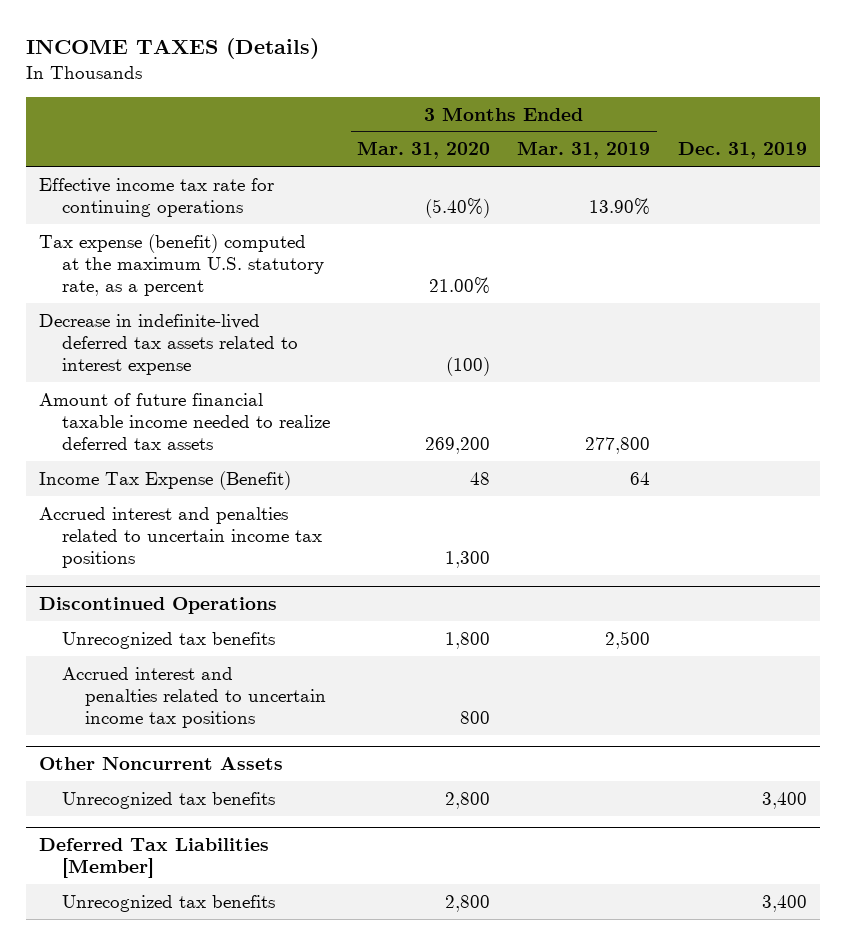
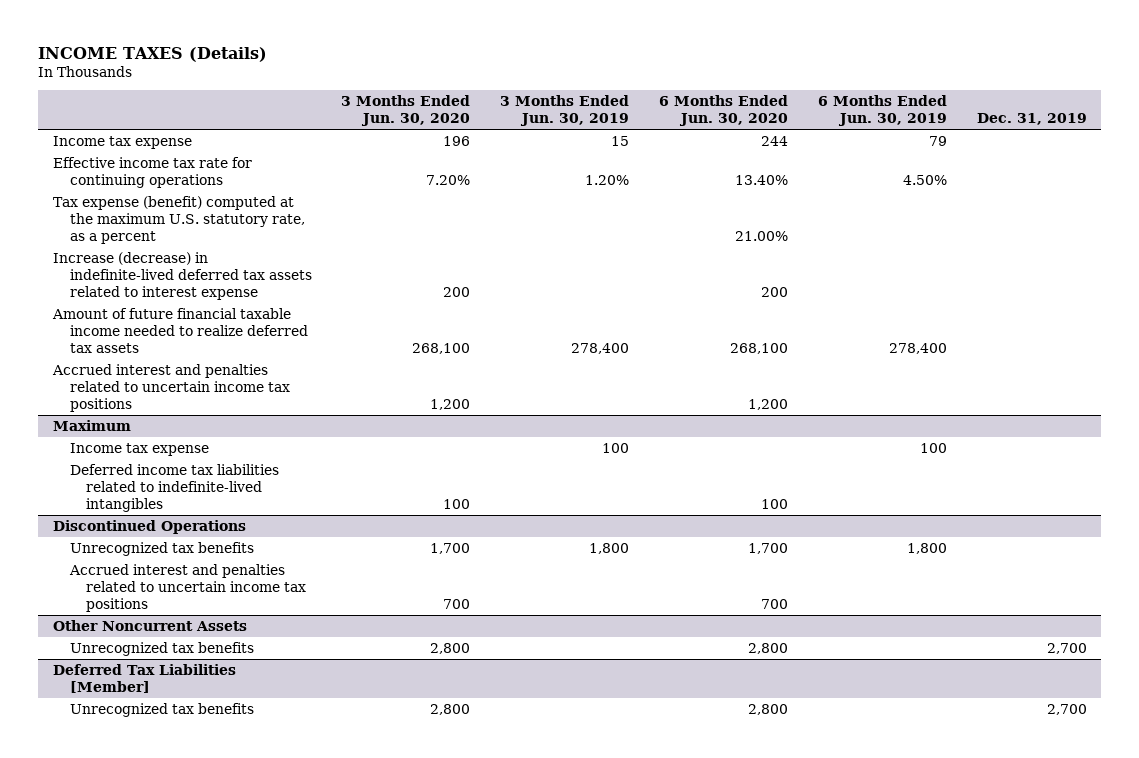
- | 3 Months Ended Mar. 31, 2020 | 3 Months Ended Mar. 31, 2019 | Dec. 31, 2019
+ | 3 Months Ended Jun. 30, 2020 | 3 Months Ended Jun. 30, 2019 | 6 Months Ended Jun. 30, 2020 | 6 Months Ended Jun. 30, 2019 | Dec. 31, 2019
+ Income tax expense | 196 | 15 | 244 | 79 |
- Decrease in indefinite-lived deferred tax assets related to interest expense | (100) | |
+ Increase (decrease) in indefinite-lived deferred tax assets related to interest expense | 200 | | 200 | |
- Income Tax Expense (Benefit) | 48 | 64 |
+ Maximum
+ Income tax expense | | 100 | | 100 |
+ Deferred income tax liabilities related to indefinite-lived intangibles | 100 | | 100 | |
@ Other Noncurrent Assets
- Unrecognized tax benefits | 2,800 | | 3,400
+ Unrecognized tax benefits | 2,800 | | 2,800 | | 2,700
@ Deferred Tax Liabilities [Member]
- Unrecognized tax benefits | 2,800 | | 3,400
+ Unrecognized tax benefits | 2,800 | | 2,800 | | 2,700

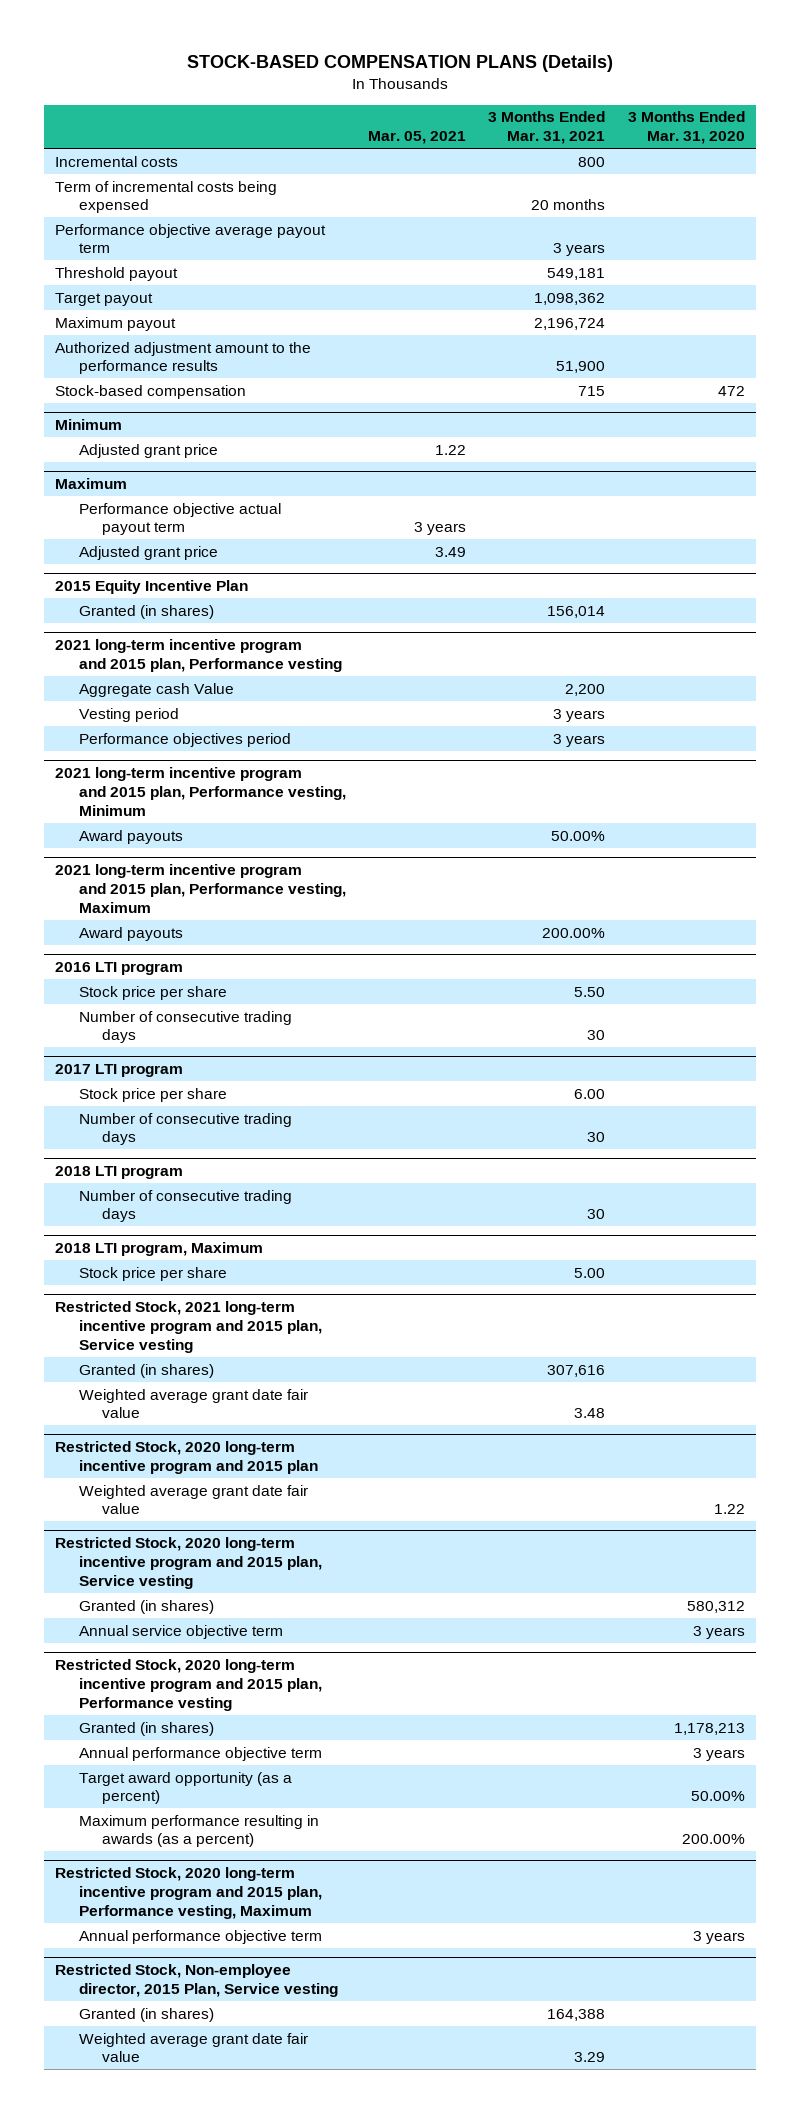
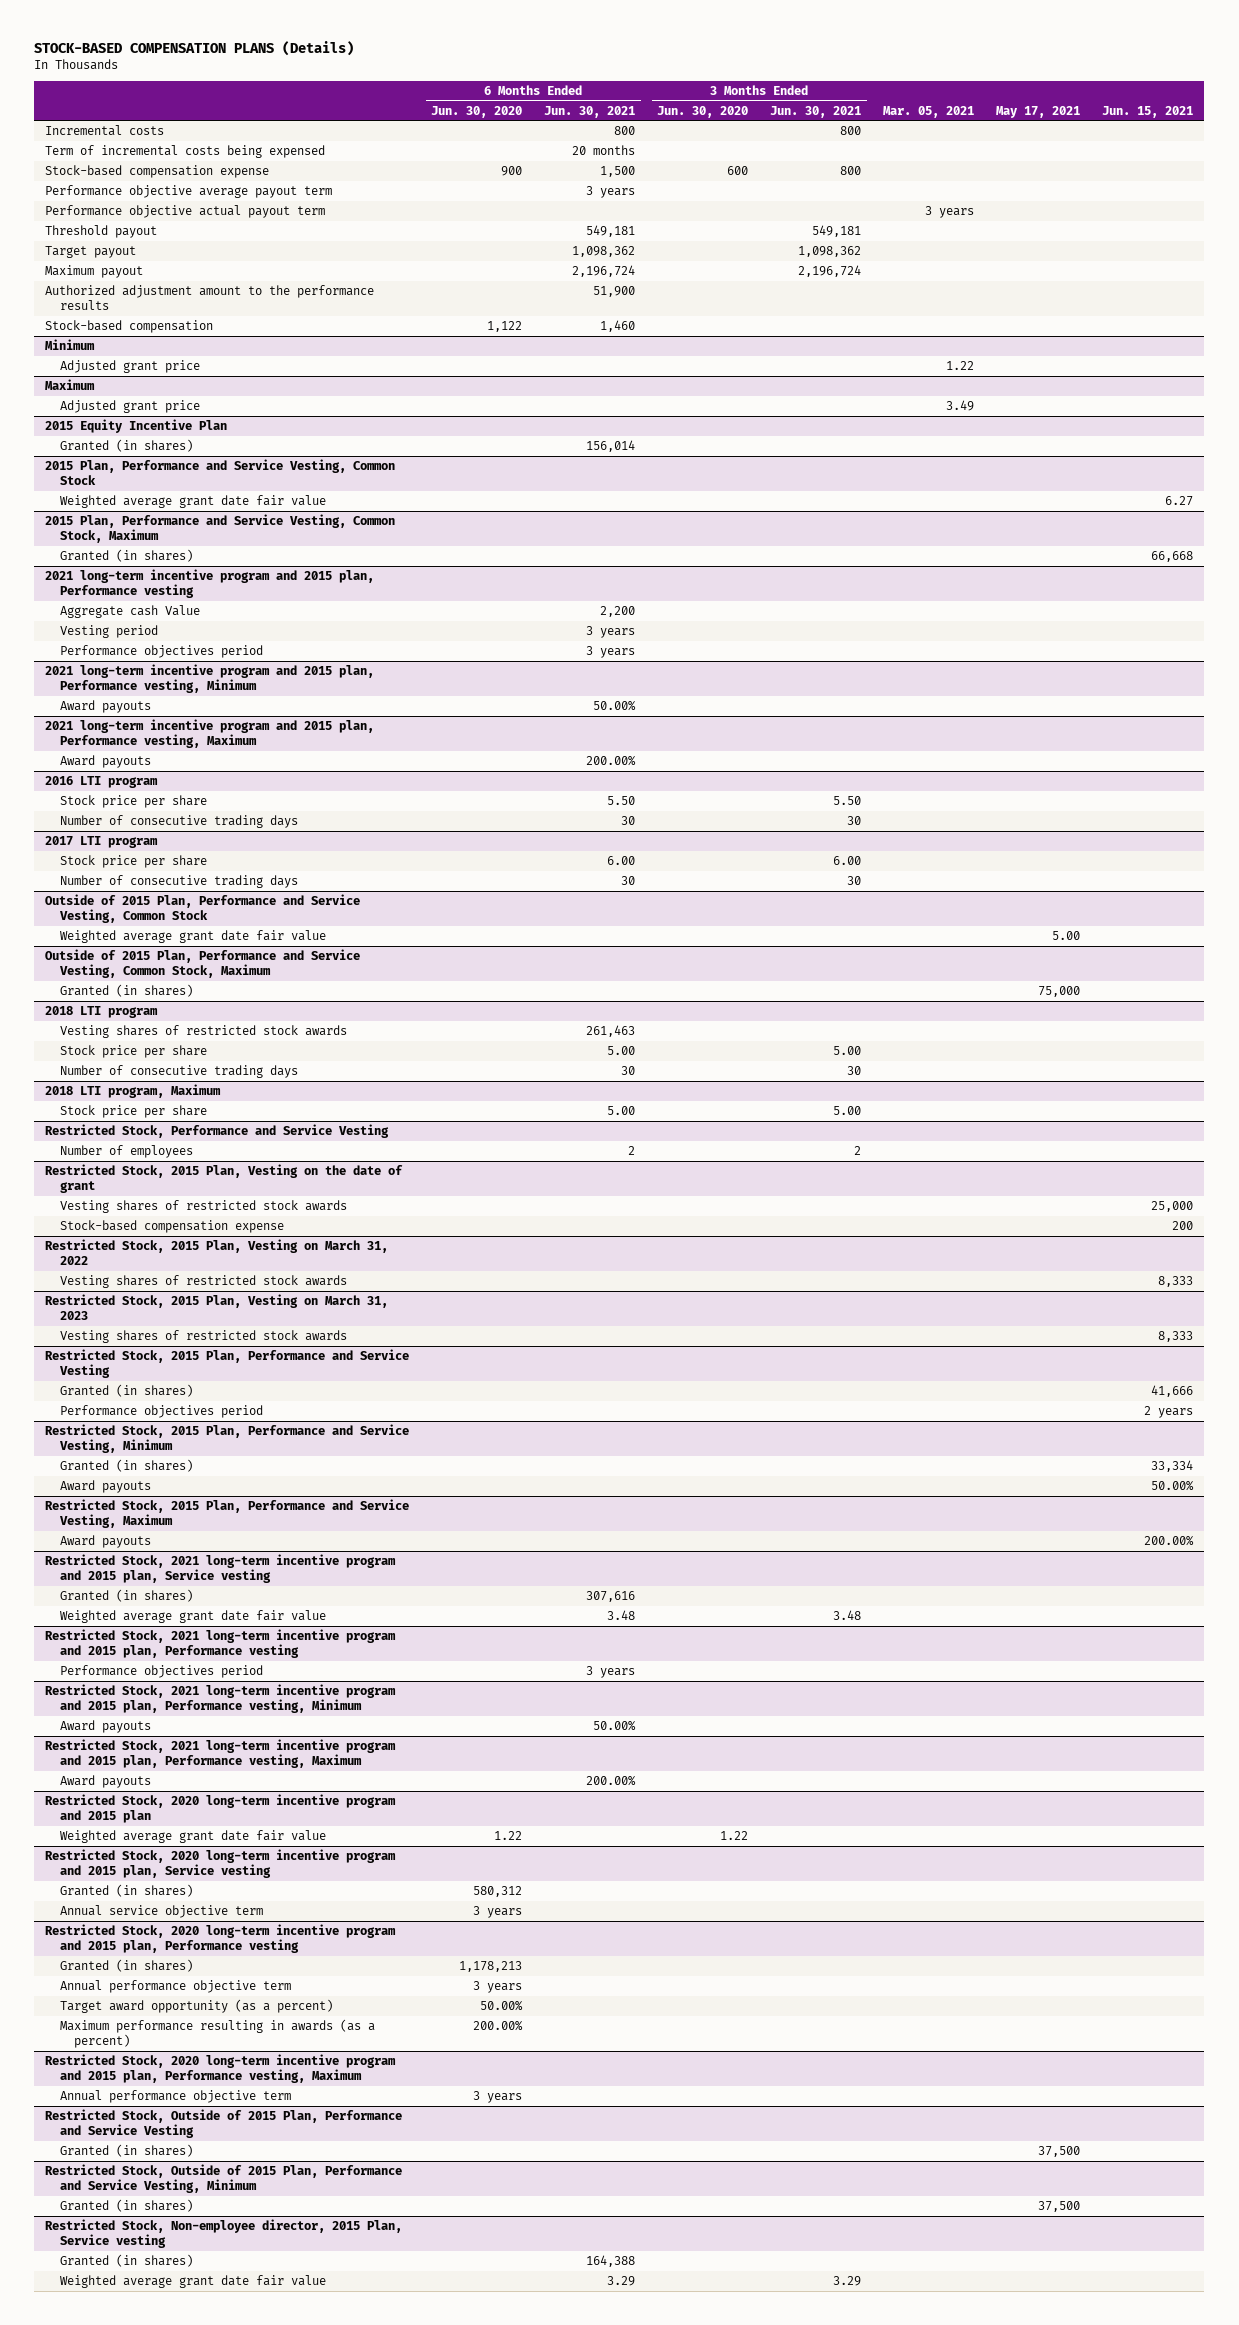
- | Mar. 05, 2021 | 3 Months Ended Mar. 31, 2021 | 3 Months Ended Mar. 31, 2020
+ | 6 Months Ended Jun. 30, 2020 | 6 Months Ended Jun. 30, 2021 | 3 Months Ended Jun. 30, 2020 | 3 Months Ended Jun. 30, 2021 | Mar. 05, 2021 | May 17, 2021 | Jun. 15, 2021
+ Stock-based compensation expense | 900 | 1,500 | 600 | 800 | | |
+ Performance objective actual payout term | | | | | 3 years | |
@ Maximum
- Performance objective actual payout term | 3 years | |
+ 2015 Plan, Performance and Service Vesting, Common Stock
+ Weighted average grant date fair value | | | | | | | 6.27
+ 2015 Plan, Performance and Service Vesting, Common Stock, Maximum
+ Granted (in shares) | | | | | | | 66,668
+ Outside of 2015 Plan, Performance and Service Vesting, Common Stock
+ Weighted average grant date fair value | | | | | | 5.00 |
+ Outside of 2015 Plan, Performance and Service Vesting, Common Stock, Maximum
+ Granted (in shares) | | | | | | 75,000 |
@ 2018 LTI program
+ Vesting shares of restricted stock awards | | 261,463 | | | | |
+ Stock price per share | | 5.00 | | 5.00 | | |
+ Restricted Stock, Performance and Service Vesting
+ Number of employees | | 2 | | 2 | | |
+ Restricted Stock, 2015 Plan, Vesting on the date of grant
+ Vesting shares of restricted stock awards | | | | | | | 25,000
+ Stock-based compensation expense | | | | | | | 200
+ Restricted Stock, 2015 Plan, Vesting on March 31, 2022
+ Vesting shares of restricted stock awards | | | | | | | 8,333
+ Restricted Stock, 2015 Plan, Vesting on March 31, 2023
+ Vesting shares of restricted stock awards | | | | | | | 8,333
+ Restricted Stock, 2015 Plan, Performance and Service Vesting
+ Granted (in shares) | | | | | | | 41,666
+ Performance objectives period | | | | | | | 2 years
+ Restricted Stock, 2015 Plan, Performance and Service Vesting, Minimum
+ Granted (in shares) | | | | | | | 33,334
+ Award payouts | | | | | | | 50.00%
+ Restricted Stock, 2015 Plan, Performance and Service Vesting, Maximum
+ Award payouts | | | | | | | 200.00%
+ Restricted Stock, 2021 long-term incentive program and 2015 plan, Performance vesting
+ Performance objectives period | | 3 years | | | | |
+ Restricted Stock, 2021 long-term incentive program and 2015 plan, Performance vesting, Minimum
+ Award payouts | | 50.00% | | | | |
+ Restricted Stock, 2021 long-term incentive program and 2015 plan, Performance vesting, Maximum
+ Award payouts | | 200.00% | | | | |
+ Restricted Stock, Outside of 2015 Plan, Performance and Service Vesting
+ Granted (in shares) | | | | | | 37,500 |
+ Restricted Stock, Outside of 2015 Plan, Performance and Service Vesting, Minimum
+ Granted (in shares) | | | | | | 37,500 |

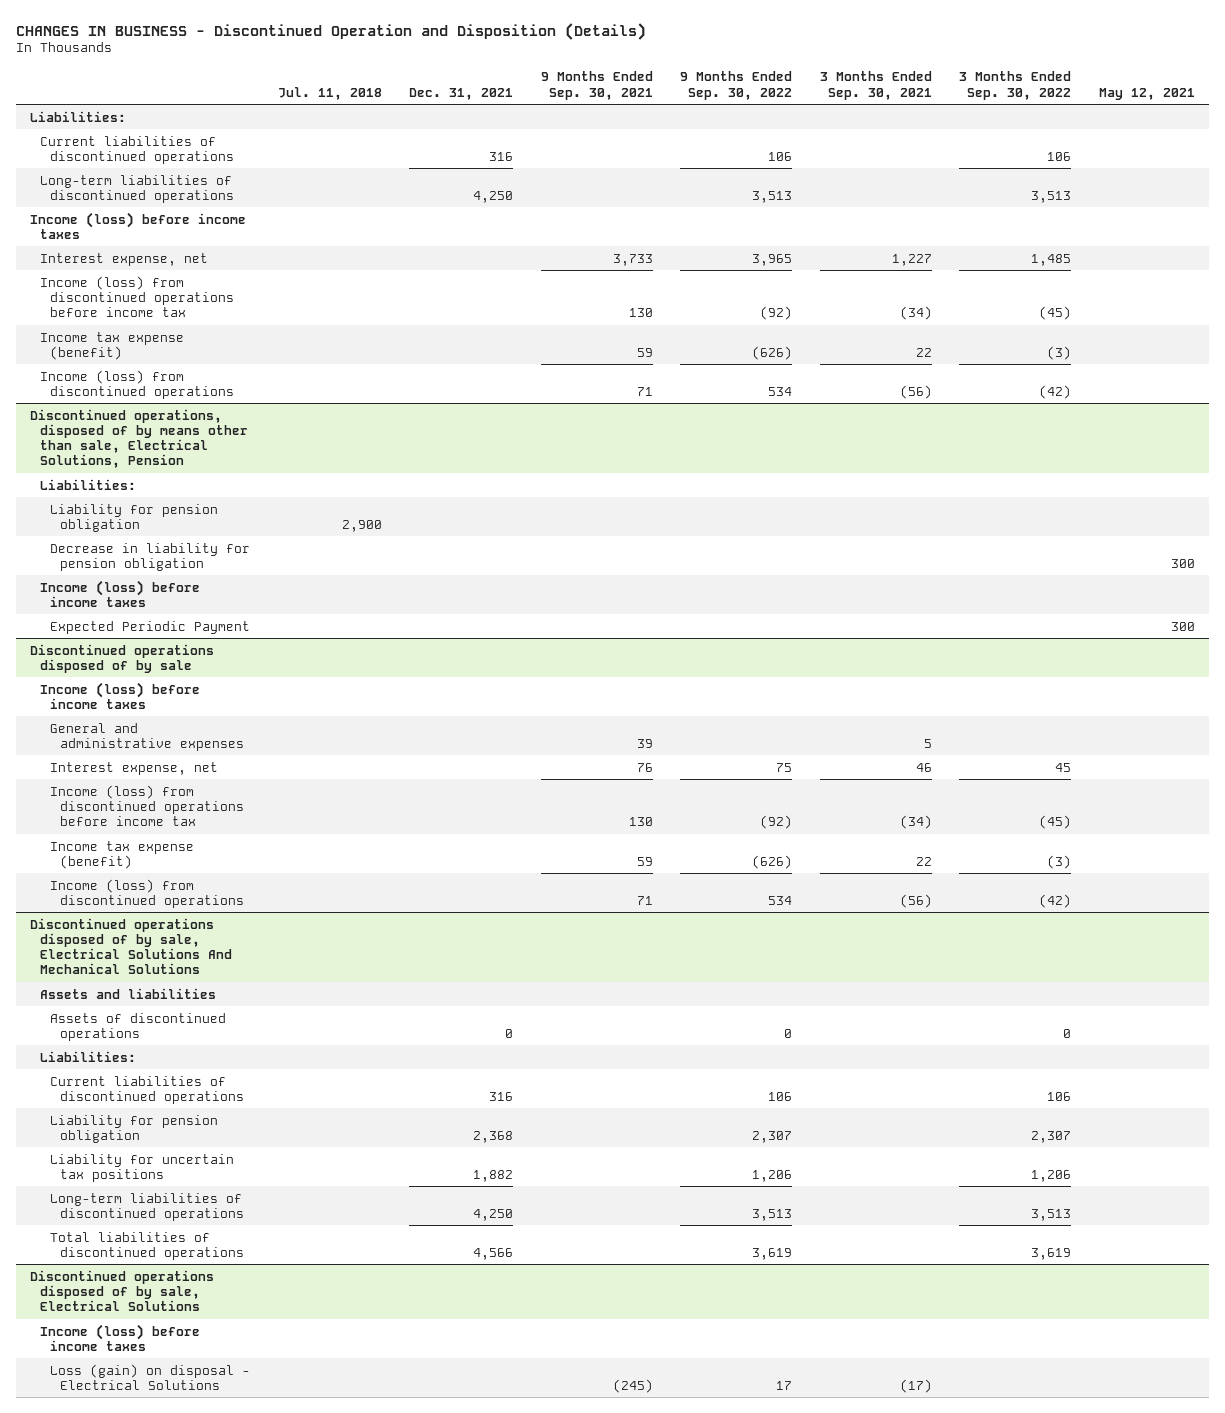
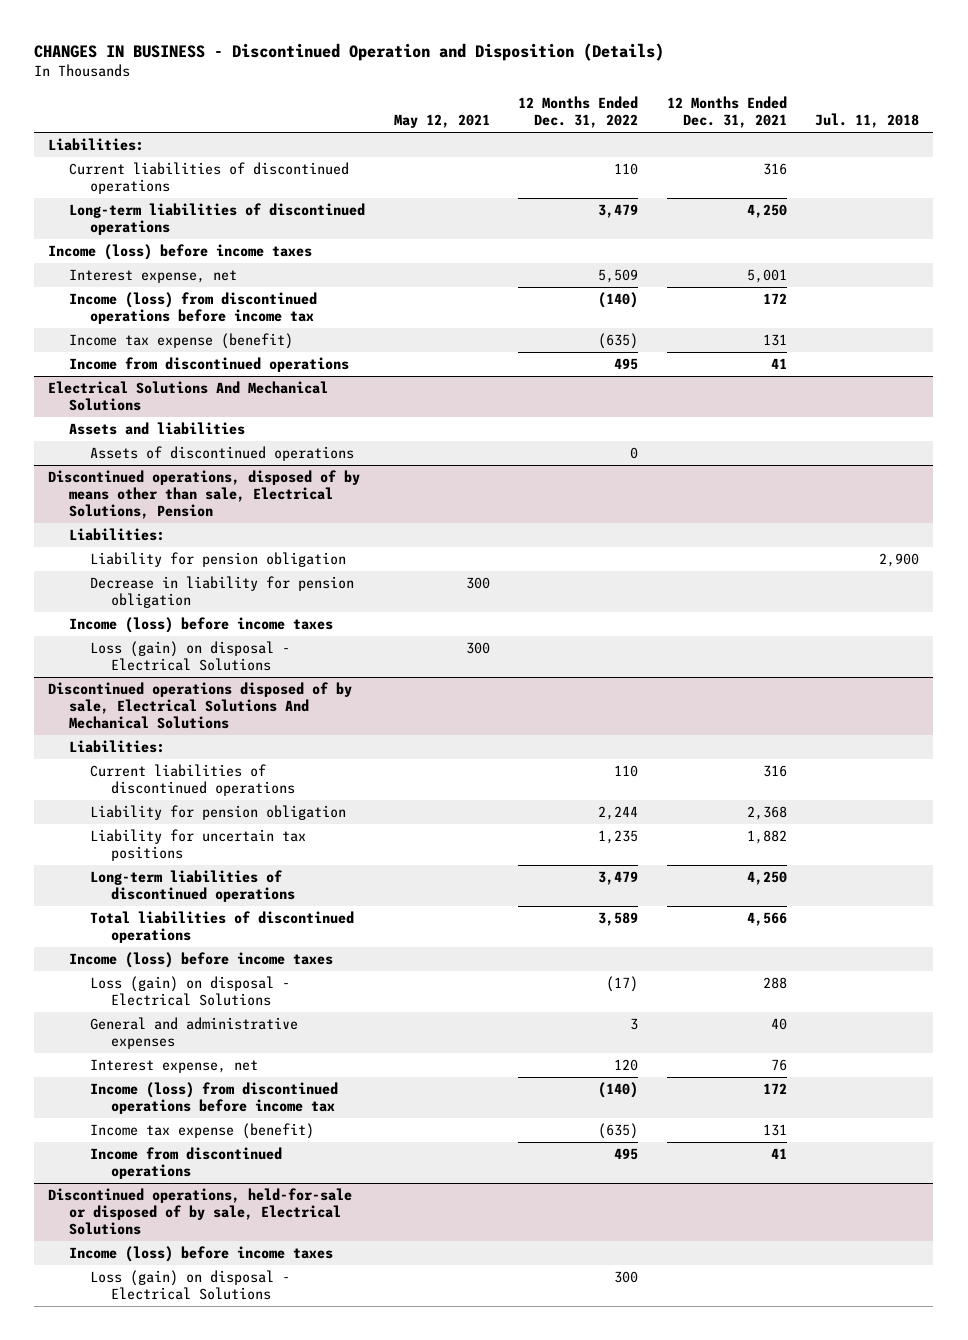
- | Jul. 11, 2018 | Dec. 31, 2021 | 9 Months Ended Sep. 30, 2021 | 9 Months Ended Sep. 30, 2022 | 3 Months Ended Sep. 30, 2021 | 3 Months Ended Sep. 30, 2022 | May 12, 2021
+ | May 12, 2021 | 12 Months Ended Dec. 31, 2022 | 12 Months Ended Dec. 31, 2021 | Jul. 11, 2018
- Income (loss) from discontinued operations | | | 71 | 534 | (56) | (42) |
+ Income from discontinued operations | | 495 | 41 |
+ Electrical Solutions And Mechanical Solutions
+ Assets and liabilities
+ Assets of discontinued operations | | 0 | |
@ Discontinued operations, disposed of by means other than sale, Electrical Solutions, Pension
- Expected Periodic Payment | | | | | | | 300
- Discontinued operations disposed of by sale
- Income (loss) before income taxes
- General and administrative expenses | | | 39 | | 5 | |
- Interest expense, net | | | 76 | 75 | 46 | 45 |
- Income (loss) from discontinued operations before income tax | | | 130 | (92) | (34) | (45) |
- Income tax expense (benefit) | | | 59 | (626) | 22 | (3) |
- Income (loss) from discontinued operations | | | 71 | 534 | (56) | (42) |
@ Discontinued operations, disposed of by means other than sale, Electrical Solutions, Pension
+ Loss (gain) on disposal - Electrical Solutions | 300 | | |
@ Discontinued operations disposed of by sale, Electrical Solutions And Mechanical Solutions
- Assets and liabilities
- Assets of discontinued operations | | 0 | | 0 | | 0 |
- Discontinued operations disposed of by sale, Electrical Solutions
@ Discontinued operations disposed of by sale, Electrical Solutions And Mechanical Solutions
+ Income (loss) before income taxes
+ Loss (gain) on disposal - Electrical Solutions | | (17) | 288 |
+ General and administrative expenses | | 3 | 40 |
+ Interest expense, net | | 120 | 76 |
+ Income (loss) from discontinued operations before income tax | | (140) | 172 |
+ Income tax expense (benefit) | | (635) | 131 |
+ Income from discontinued operations | | 495 | 41 |
+ Discontinued operations, held-for-sale or disposed of by sale, Electrical Solutions

